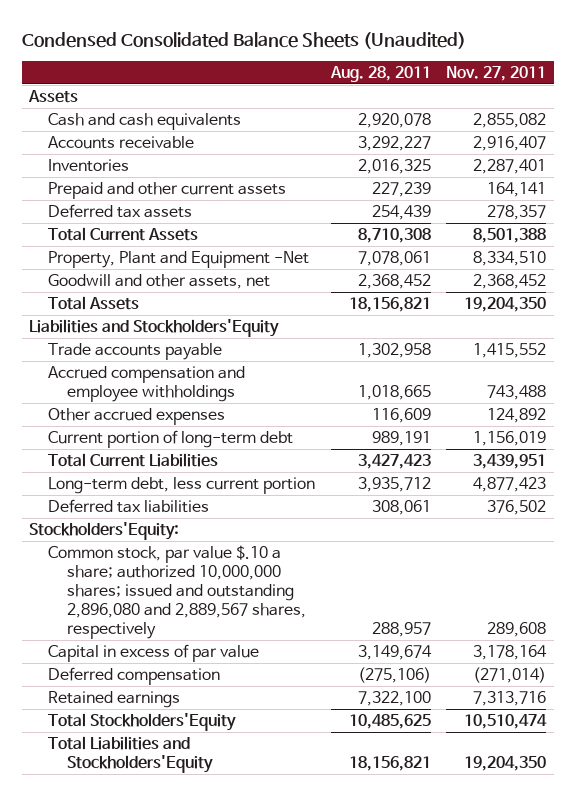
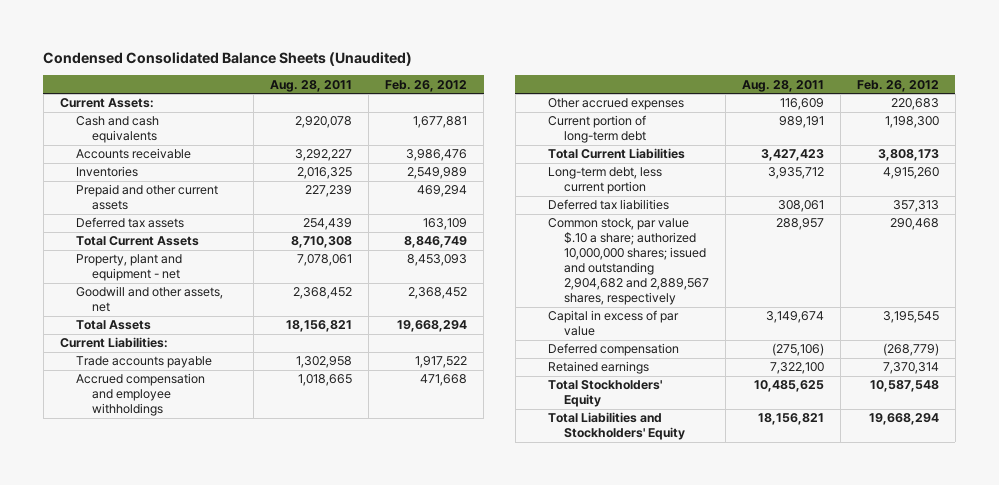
- | Aug. 28, 2011 | Nov. 27, 2011
+ | Aug. 28, 2011 | Feb. 26, 2012
- Assets
+ Current Assets:
- Property, Plant and Equipment -Net | 7,078,061 | 8,334,510
+ Property, plant and equipment - net | 7,078,061 | 8,453,093
- Liabilities and Stockholders'Equity
+ Current Liabilities:
- Stockholders'Equity:
- Common stock, par value $.10 a share; authorized 10,000,000 shares; issued and outstanding 2,896,080 and 2,889,567 shares, respectively | 288,957 | 289,608
+ Common stock, par value $.10 a share; authorized 10,000,000 shares; issued and outstanding 2,904,682 and 2,889,567 shares, respectively | 288,957 | 290,468
- Total Stockholders'Equity | 10,485,625 | 10,510,474
- Total Liabilities and Stockholders'Equity | 18,156,821 | 19,204,350
+ Total Stockholders' Equity | 10,485,625 | 10,587,548
+ Total Liabilities and Stockholders' Equity | 18,156,821 | 19,668,294

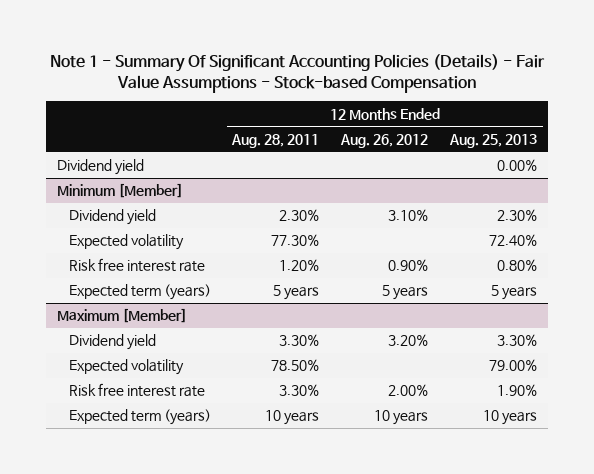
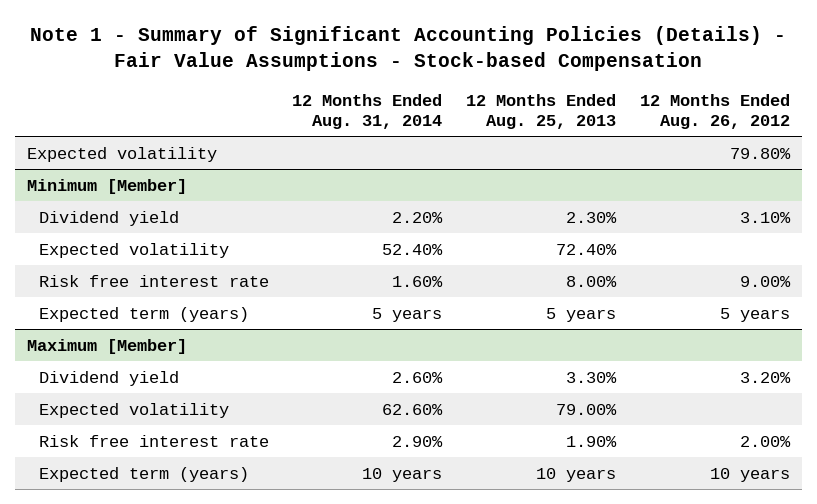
- Note 1 - Summary Of Significant Accounting Policies (Details) - Fair Value Assumptions - Stock-based Compensation
+ Note 1 - Summary of Significant Accounting Policies (Details) - Fair Value Assumptions - Stock-based Compensation
- | 12 Months Ended Aug. 28, 2011 | 12 Months Ended Aug. 26, 2012 | 12 Months Ended Aug. 25, 2013
+ | 12 Months Ended Aug. 31, 2014 | 12 Months Ended Aug. 25, 2013 | 12 Months Ended Aug. 26, 2012
- Dividend yield | | | 0.00%
+ Expected volatility | | | 79.80%
@ Minimum [Member]
- Risk free interest rate | 1.20% | 0.90% | 0.80%
+ Risk free interest rate | 1.60% | 8.00% | 9.00%

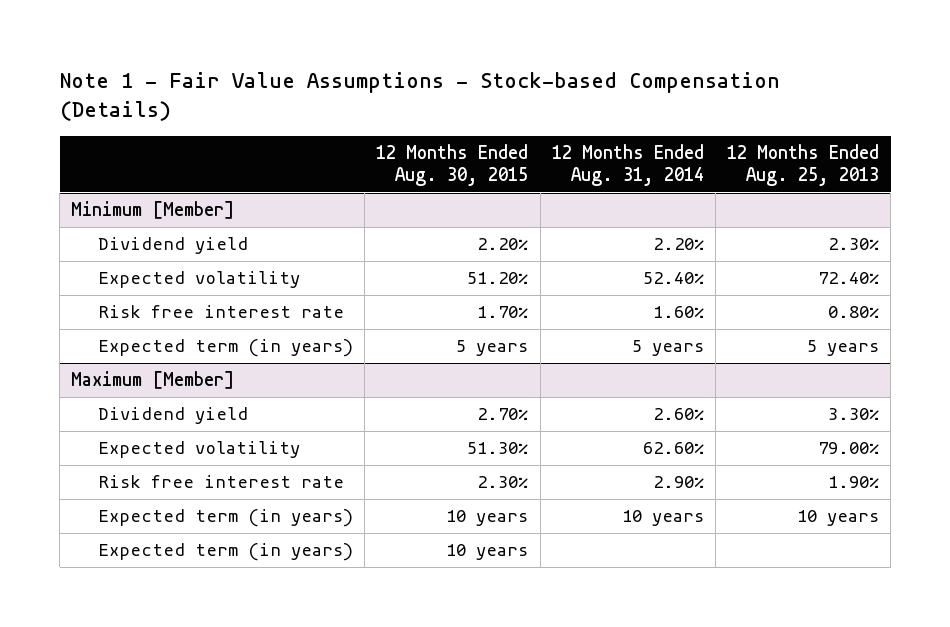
- Note 1 - Summary of Significant Accounting Policies (Details) - Fair Value Assumptions - Stock-based Compensation
+ Note 1 - Fair Value Assumptions - Stock-based Compensation (Details)
- | 12 Months Ended Aug. 31, 2014 | 12 Months Ended Aug. 25, 2013 | 12 Months Ended Aug. 26, 2012
+ | 12 Months Ended Aug. 30, 2015 | 12 Months Ended Aug. 31, 2014 | 12 Months Ended Aug. 25, 2013
- Expected volatility | | | 79.80%
@ Minimum [Member]
- Risk free interest rate | 1.60% | 8.00% | 9.00%
- Expected term (years) | 5 years | 5 years | 5 years
+ Risk free interest rate | 1.70% | 1.60% | 0.80%
+ Expected term (in years) | 5 years | 5 years | 5 years
@ Maximum [Member]
- Expected term (years) | 10 years | 10 years | 10 years
+ Expected term (in years) | 10 years | 10 years | 10 years
+ Expected term (in years) | 10 years | |

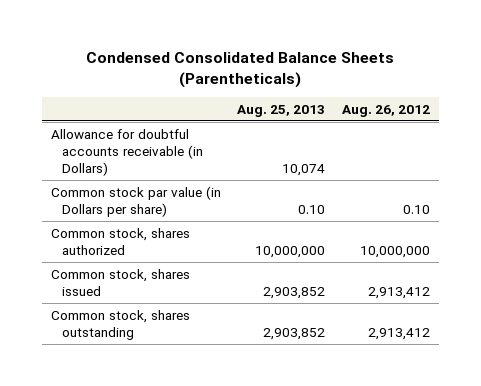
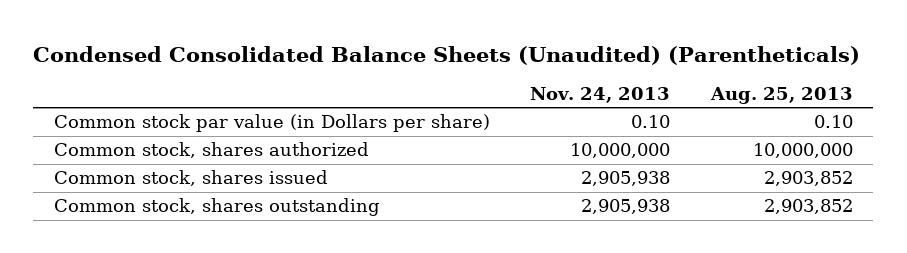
- Condensed Consolidated Balance Sheets (Parentheticals)
+ Condensed Consolidated Balance Sheets (Unaudited) (Parentheticals)
- | Aug. 25, 2013 | Aug. 26, 2012
+ | Nov. 24, 2013 | Aug. 25, 2013
- Allowance for doubtful accounts receivable (in Dollars) | 10,074 |

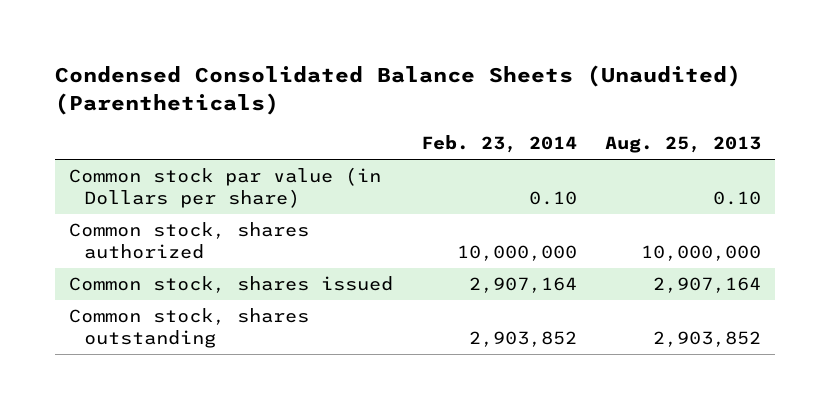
- | Nov. 24, 2013 | Aug. 25, 2013
+ | Feb. 23, 2014 | Aug. 25, 2013
- Common stock, shares issued | 2,905,938 | 2,903,852
+ Common stock, shares issued | 2,907,164 | 2,907,164

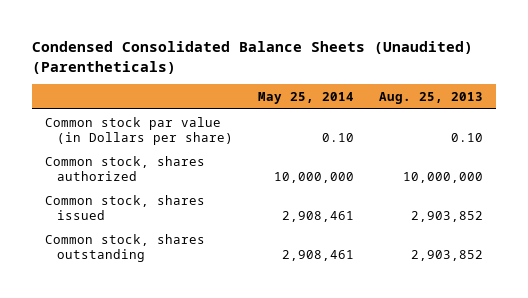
- | Feb. 23, 2014 | Aug. 25, 2013
+ | May 25, 2014 | Aug. 25, 2013
- Common stock, shares issued | 2,907,164 | 2,907,164
+ Common stock, shares issued | 2,908,461 | 2,903,852

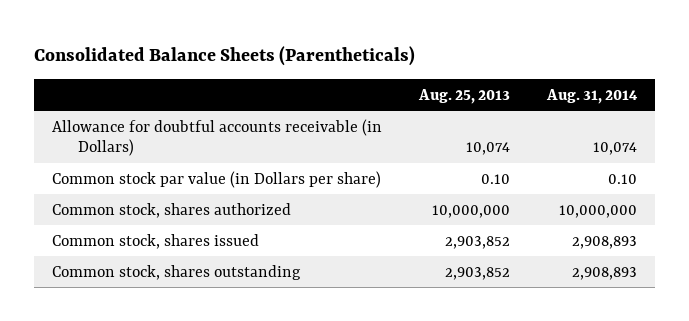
- Condensed Consolidated Balance Sheets (Unaudited) (Parentheticals)
+ Consolidated Balance Sheets (Parentheticals)
- | May 25, 2014 | Aug. 25, 2013
+ | Aug. 25, 2013 | Aug. 31, 2014
+ Allowance for doubtful accounts receivable (in Dollars) | 10,074 | 10,074

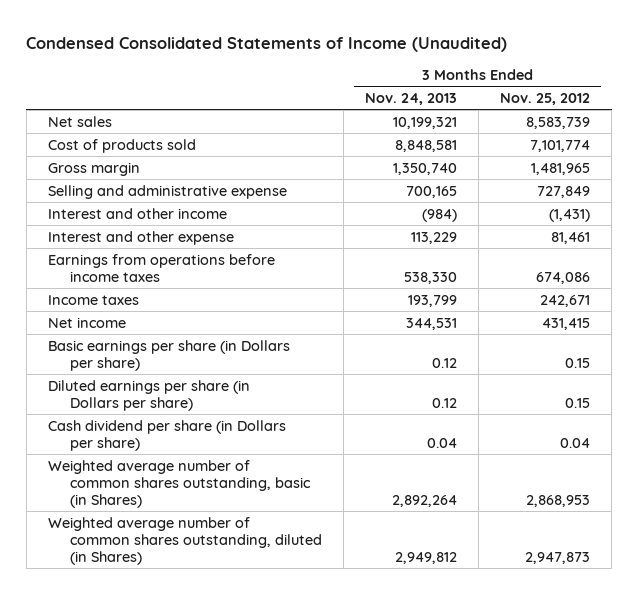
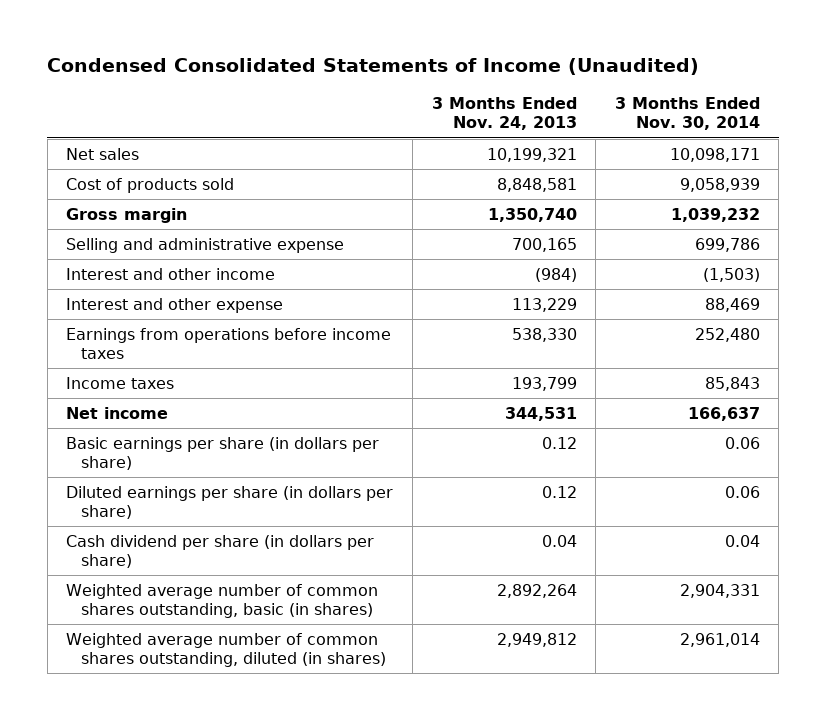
- | 3 Months Ended Nov. 24, 2013 | 3 Months Ended Nov. 25, 2012
+ | 3 Months Ended Nov. 24, 2013 | 3 Months Ended Nov. 30, 2014
- Basic earnings per share (in Dollars per share) | 0.12 | 0.15
- Diluted earnings per share (in Dollars per share) | 0.12 | 0.15
- Cash dividend per share (in Dollars per share) | 0.04 | 0.04
- Weighted average number of common shares outstanding, basic (in Shares) | 2,892,264 | 2,868,953
- Weighted average number of common shares outstanding, diluted (in Shares) | 2,949,812 | 2,947,873
+ Basic earnings per share (in dollars per share) | 0.12 | 0.06
+ Diluted earnings per share (in dollars per share) | 0.12 | 0.06
+ Cash dividend per share (in dollars per share) | 0.04 | 0.04
+ Weighted average number of common shares outstanding, basic (in shares) | 2,892,264 | 2,904,331
+ Weighted average number of common shares outstanding, diluted (in shares) | 2,949,812 | 2,961,014

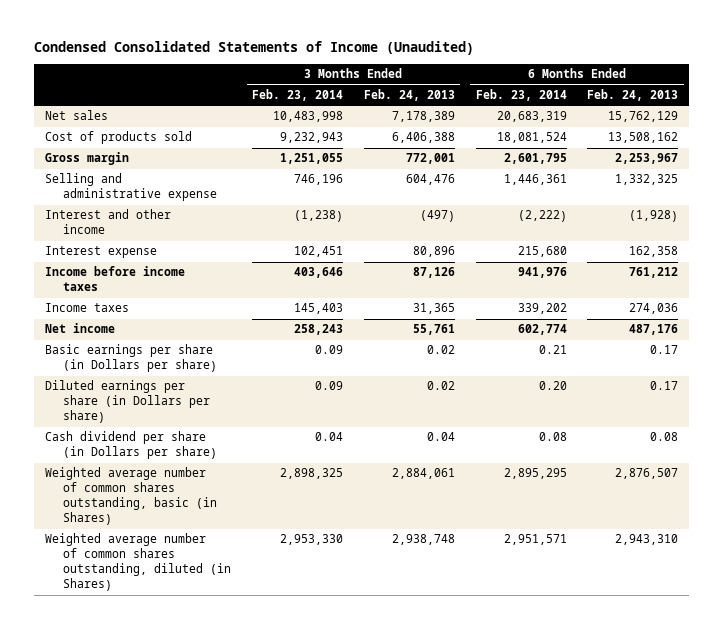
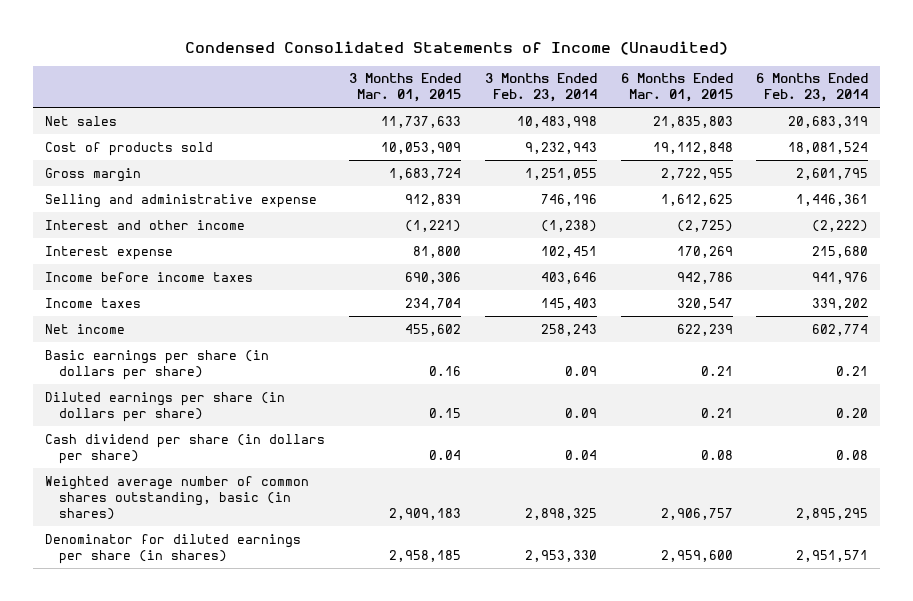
- | 3 Months Ended Feb. 23, 2014 | 3 Months Ended Feb. 24, 2013 | 6 Months Ended Feb. 23, 2014 | 6 Months Ended Feb. 24, 2013
+ | 3 Months Ended Mar. 01, 2015 | 3 Months Ended Feb. 23, 2014 | 6 Months Ended Mar. 01, 2015 | 6 Months Ended Feb. 23, 2014
- Basic earnings per share (in Dollars per share) | 0.09 | 0.02 | 0.21 | 0.17
- Diluted earnings per share (in Dollars per share) | 0.09 | 0.02 | 0.20 | 0.17
- Cash dividend per share (in Dollars per share) | 0.04 | 0.04 | 0.08 | 0.08
- Weighted average number of common shares outstanding, basic (in Shares) | 2,898,325 | 2,884,061 | 2,895,295 | 2,876,507
- Weighted average number of common shares outstanding, diluted (in Shares) | 2,953,330 | 2,938,748 | 2,951,571 | 2,943,310
+ Basic earnings per share (in dollars per share) | 0.16 | 0.09 | 0.21 | 0.21
+ Diluted earnings per share (in dollars per share) | 0.15 | 0.09 | 0.21 | 0.20
+ Cash dividend per share (in dollars per share) | 0.04 | 0.04 | 0.08 | 0.08
+ Weighted average number of common shares outstanding, basic (in shares) | 2,909,183 | 2,898,325 | 2,906,757 | 2,895,295
+ Denominator for diluted earnings per share (in shares) | 2,958,185 | 2,953,330 | 2,959,600 | 2,951,571

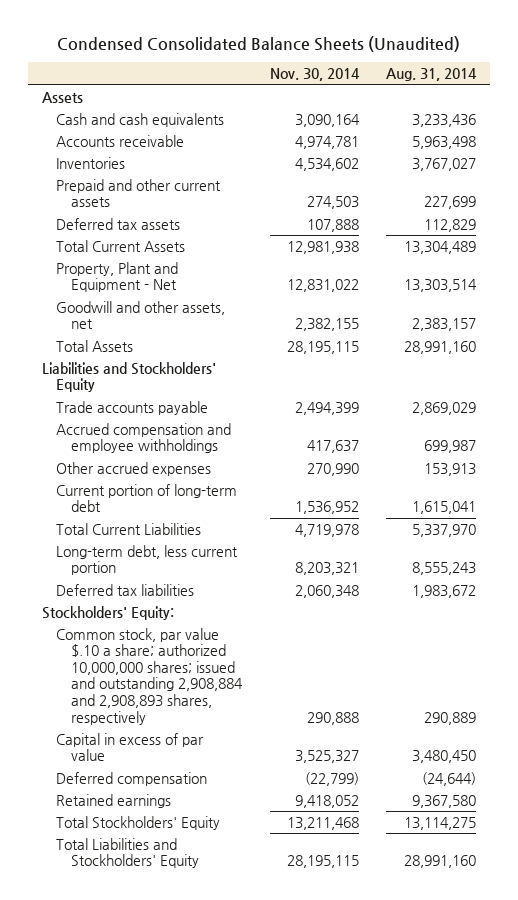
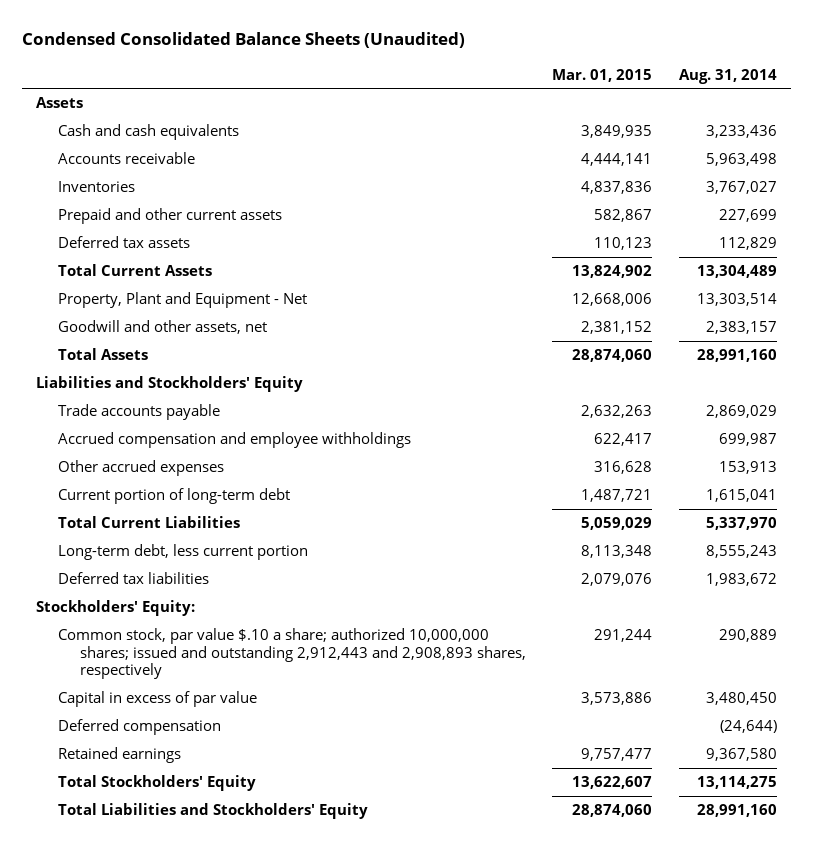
- | Nov. 30, 2014 | Aug. 31, 2014
+ | Mar. 01, 2015 | Aug. 31, 2014
- Common stock, par value $.10 a share; authorized 10,000,000 shares; issued and outstanding 2,908,884 and 2,908,893 shares, respectively | 290,888 | 290,889
+ Common stock, par value $.10 a share; authorized 10,000,000 shares; issued and outstanding 2,912,443 and 2,908,893 shares, respectively | 291,244 | 290,889

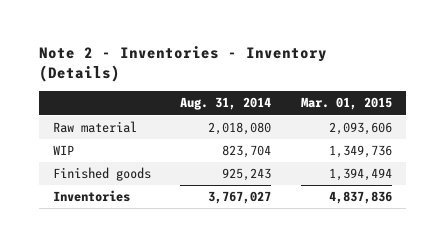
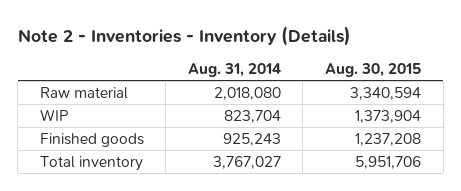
- | Aug. 31, 2014 | Mar. 01, 2015
+ | Aug. 31, 2014 | Aug. 30, 2015
- Inventories | 3,767,027 | 4,837,836
+ Total inventory | 3,767,027 | 5,951,706

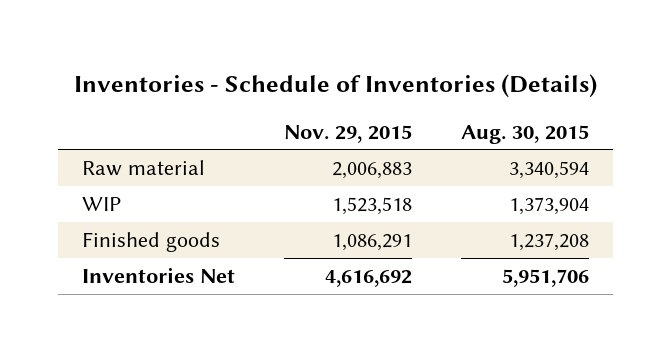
- Note 2 - Inventories - Inventory (Details)
+ Inventories - Schedule of Inventories (Details)
- | Aug. 31, 2014 | Aug. 30, 2015
+ | Nov. 29, 2015 | Aug. 30, 2015
- Total inventory | 3,767,027 | 5,951,706
+ Inventories Net | 4,616,692 | 5,951,706

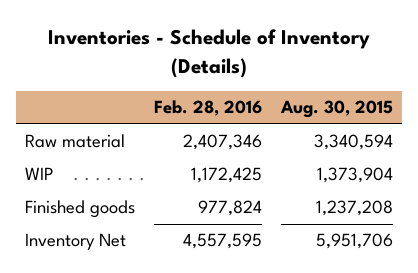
- Inventories - Schedule of Inventories (Details)
+ Inventories - Schedule of Inventory (Details)
- | Nov. 29, 2015 | Aug. 30, 2015
+ | Feb. 28, 2016 | Aug. 30, 2015
- Inventories Net | 4,616,692 | 5,951,706
+ Inventory Net | 4,557,595 | 5,951,706

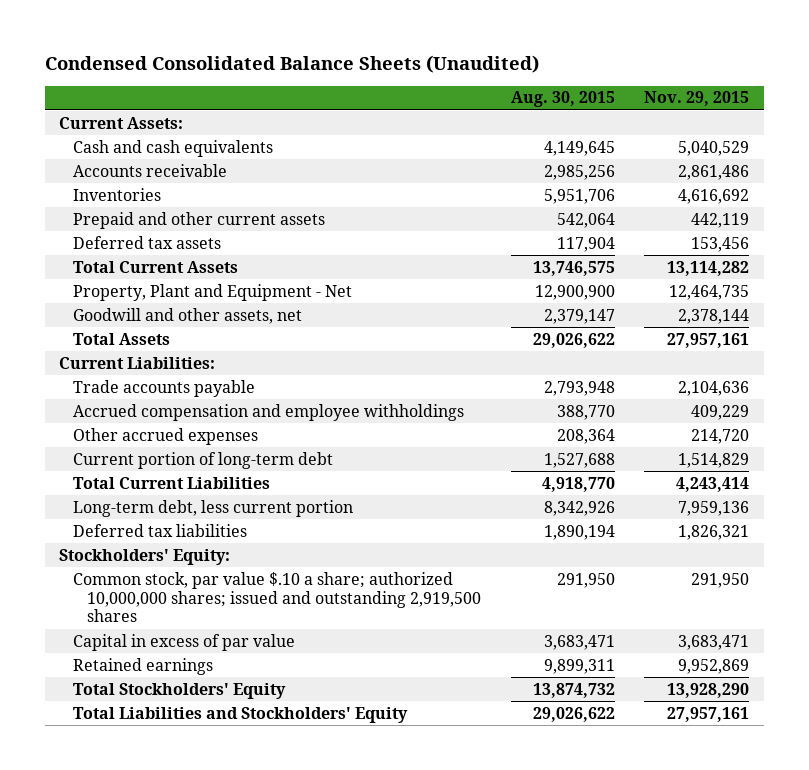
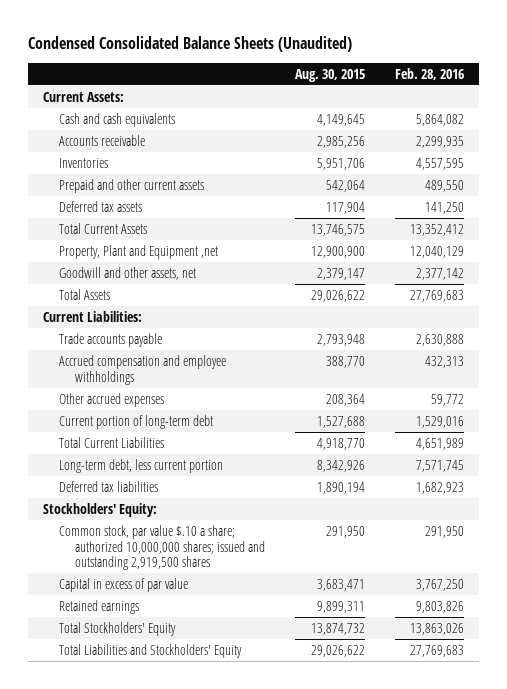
- | Aug. 30, 2015 | Nov. 29, 2015
+ | Aug. 30, 2015 | Feb. 28, 2016
- Property, Plant and Equipment - Net | 12,900,900 | 12,464,735
+ Property, Plant and Equipment ,net | 12,900,900 | 12,040,129

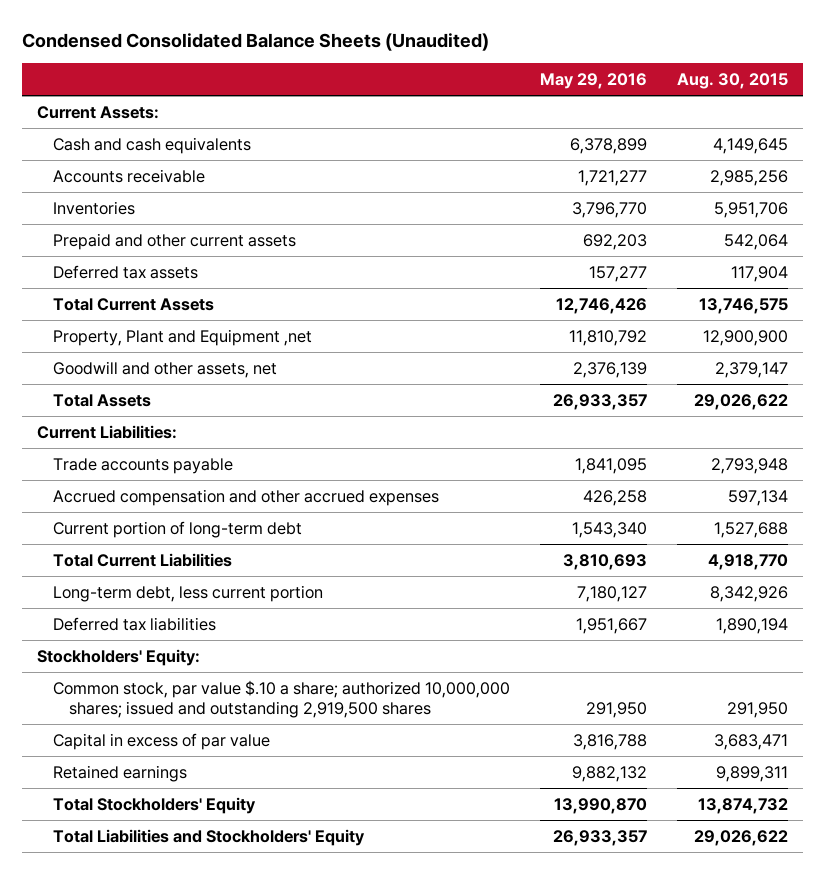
- | Aug. 30, 2015 | Feb. 28, 2016
+ | May 29, 2016 | Aug. 30, 2015
- Accrued compensation and employee withholdings | 388,770 | 432,313
- Other accrued expenses | 208,364 | 59,772
+ Accrued compensation and other accrued expenses | 426,258 | 597,134

